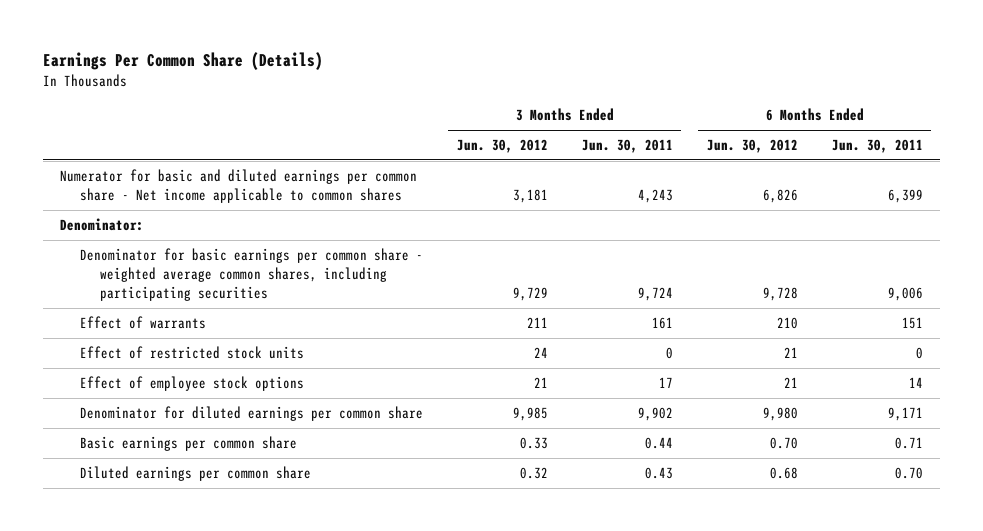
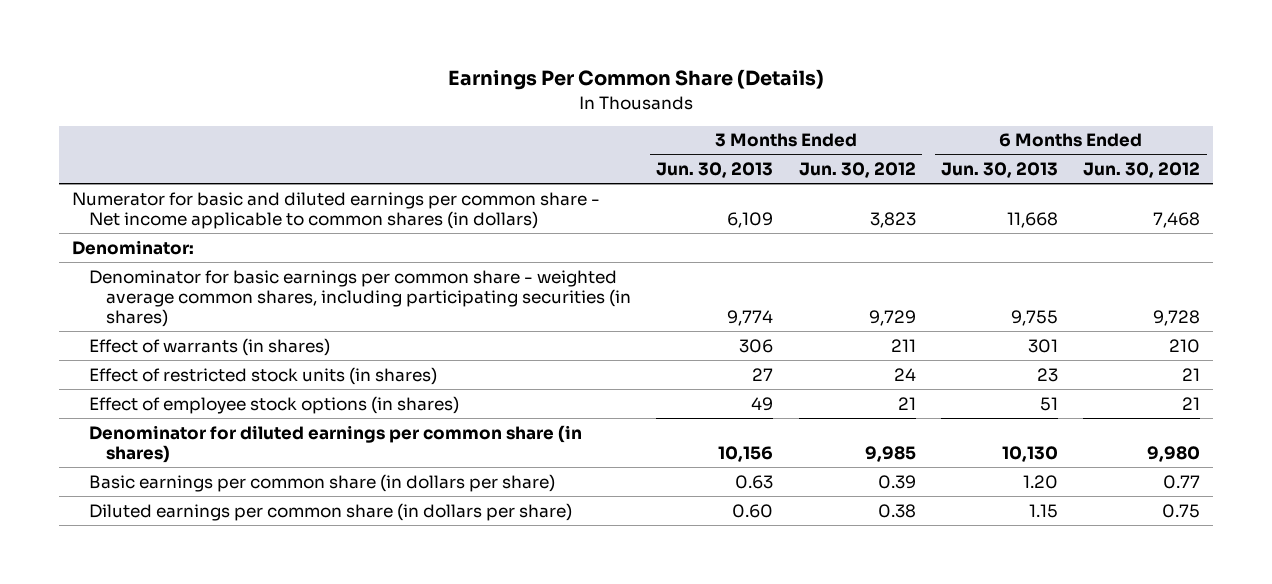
- | 3 Months Ended Jun. 30, 2012 | 3 Months Ended Jun. 30, 2011 | 6 Months Ended Jun. 30, 2012 | 6 Months Ended Jun. 30, 2011
+ | 3 Months Ended Jun. 30, 2013 | 3 Months Ended Jun. 30, 2012 | 6 Months Ended Jun. 30, 2013 | 6 Months Ended Jun. 30, 2012
- Numerator for basic and diluted earnings per common share - Net income applicable to common shares | 3,181 | 4,243 | 6,826 | 6,399
+ Numerator for basic and diluted earnings per common share - Net income applicable to common shares (in dollars) | 6,109 | 3,823 | 11,668 | 7,468
- Denominator for basic earnings per common share - weighted average common shares, including participating securities | 9,729 | 9,724 | 9,728 | 9,006
- Effect of warrants | 211 | 161 | 210 | 151
- Effect of restricted stock units | 24 | 0 | 21 | 0
- Effect of employee stock options | 21 | 17 | 21 | 14
- Denominator for diluted earnings per common share | 9,985 | 9,902 | 9,980 | 9,171
- Basic earnings per common share | 0.33 | 0.44 | 0.70 | 0.71
- Diluted earnings per common share | 0.32 | 0.43 | 0.68 | 0.70
+ Denominator for basic earnings per common share - weighted average common shares, including participating securities (in shares) | 9,774 | 9,729 | 9,755 | 9,728
+ Effect of warrants (in shares) | 306 | 211 | 301 | 210
+ Effect of restricted stock units (in shares) | 27 | 24 | 23 | 21
+ Effect of employee stock options (in shares) | 49 | 21 | 51 | 21
+ Denominator for diluted earnings per common share (in shares) | 10,156 | 9,985 | 10,130 | 9,980
+ Basic earnings per common share (in dollars per share) | 0.63 | 0.39 | 1.20 | 0.77
+ Diluted earnings per common share (in dollars per share) | 0.60 | 0.38 | 1.15 | 0.75

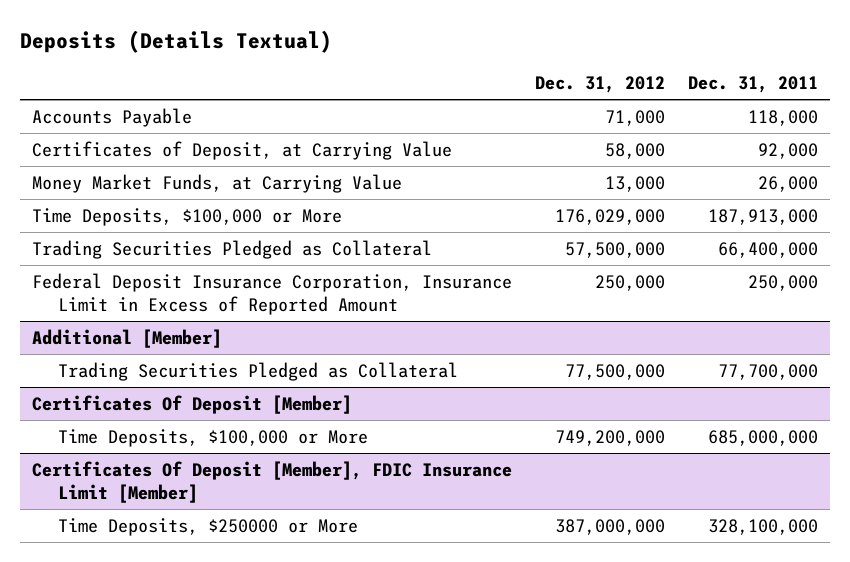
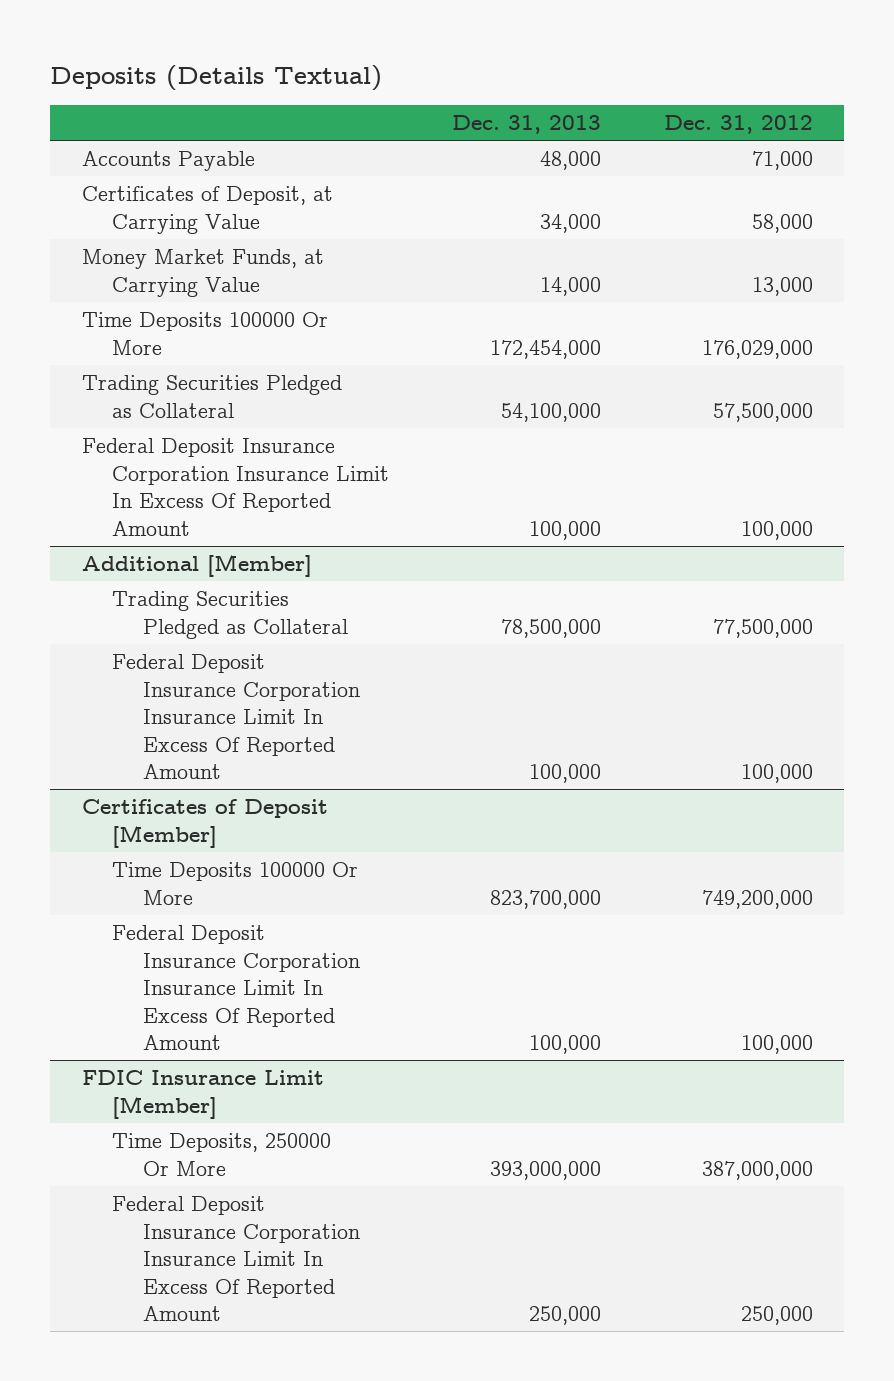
- | Dec. 31, 2012 | Dec. 31, 2011
+ | Dec. 31, 2013 | Dec. 31, 2012
- Time Deposits, $100,000 or More | 176,029,000 | 187,913,000
+ Time Deposits 100000 Or More | 172,454,000 | 176,029,000
- Federal Deposit Insurance Corporation, Insurance Limit in Excess of Reported Amount | 250,000 | 250,000
+ Federal Deposit Insurance Corporation Insurance Limit In Excess Of Reported Amount | 100,000 | 100,000
- Certificates Of Deposit [Member]
- Time Deposits, $100,000 or More | 749,200,000 | 685,000,000
- Certificates Of Deposit [Member], FDIC Insurance Limit [Member]
- Time Deposits, $250000 or More | 387,000,000 | 328,100,000
@ Additional [Member]
+ Federal Deposit Insurance Corporation Insurance Limit In Excess Of Reported Amount | 100,000 | 100,000
+ Certificates of Deposit [Member]
+ Time Deposits 100000 Or More | 823,700,000 | 749,200,000
+ Federal Deposit Insurance Corporation Insurance Limit In Excess Of Reported Amount | 100,000 | 100,000
+ FDIC Insurance Limit [Member]
+ Time Deposits, 250000 Or More | 393,000,000 | 387,000,000
+ Federal Deposit Insurance Corporation Insurance Limit In Excess Of Reported Amount | 250,000 | 250,000

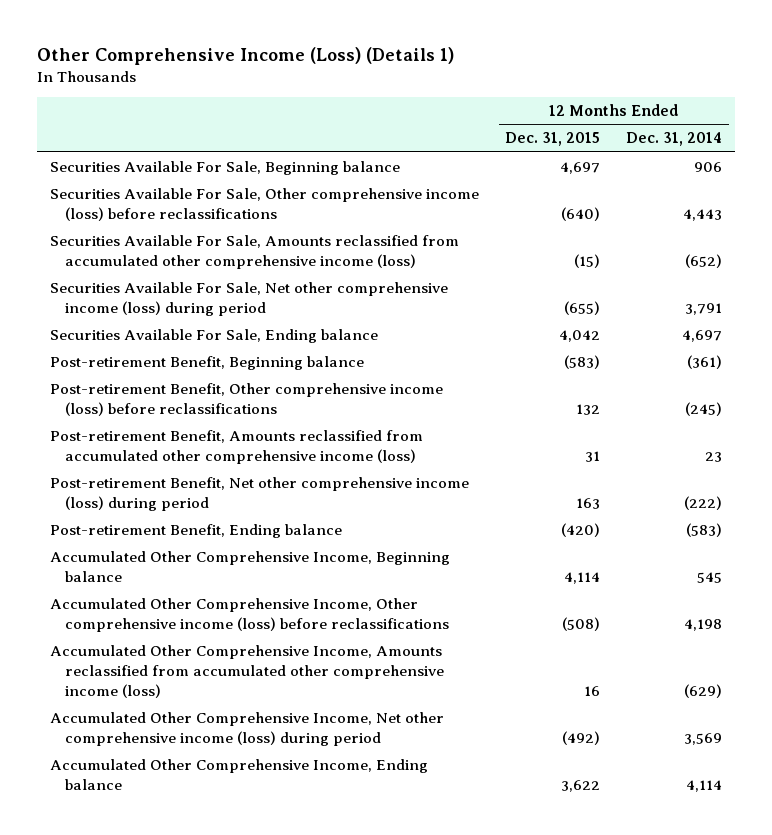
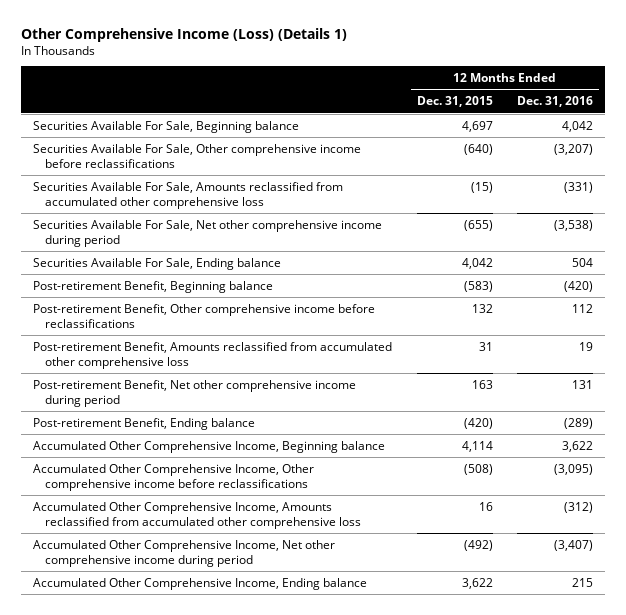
- | 12 Months Ended Dec. 31, 2015 | 12 Months Ended Dec. 31, 2014
+ | 12 Months Ended Dec. 31, 2015 | 12 Months Ended Dec. 31, 2016
- Securities Available For Sale, Other comprehensive income (loss) before reclassifications | (640) | 4,443
- Securities Available For Sale, Amounts reclassified from accumulated other comprehensive income (loss) | (15) | (652)
- Securities Available For Sale, Net other comprehensive income (loss) during period | (655) | 3,791
+ Securities Available For Sale, Other comprehensive income before reclassifications | (640) | (3,207)
+ Securities Available For Sale, Amounts reclassified from accumulated other comprehensive loss | (15) | (331)
+ Securities Available For Sale, Net other comprehensive income during period | (655) | (3,538)
- Post-retirement Benefit, Other comprehensive income (loss) before reclassifications | 132 | (245)
- Post-retirement Benefit, Amounts reclassified from accumulated other comprehensive income (loss) | 31 | 23
- Post-retirement Benefit, Net other comprehensive income (loss) during period | 163 | (222)
+ Post-retirement Benefit, Other comprehensive income before reclassifications | 132 | 112
+ Post-retirement Benefit, Amounts reclassified from accumulated other comprehensive loss | 31 | 19
+ Post-retirement Benefit, Net other comprehensive income during period | 163 | 131
- Accumulated Other Comprehensive Income, Other comprehensive income (loss) before reclassifications | (508) | 4,198
- Accumulated Other Comprehensive Income, Amounts reclassified from accumulated other comprehensive income (loss) | 16 | (629)
- Accumulated Other Comprehensive Income, Net other comprehensive income (loss) during period | (492) | 3,569
+ Accumulated Other Comprehensive Income, Other comprehensive income before reclassifications | (508) | (3,095)
+ Accumulated Other Comprehensive Income, Amounts reclassified from accumulated other comprehensive loss | 16 | (312)
+ Accumulated Other Comprehensive Income, Net other comprehensive income during period | (492) | (3,407)

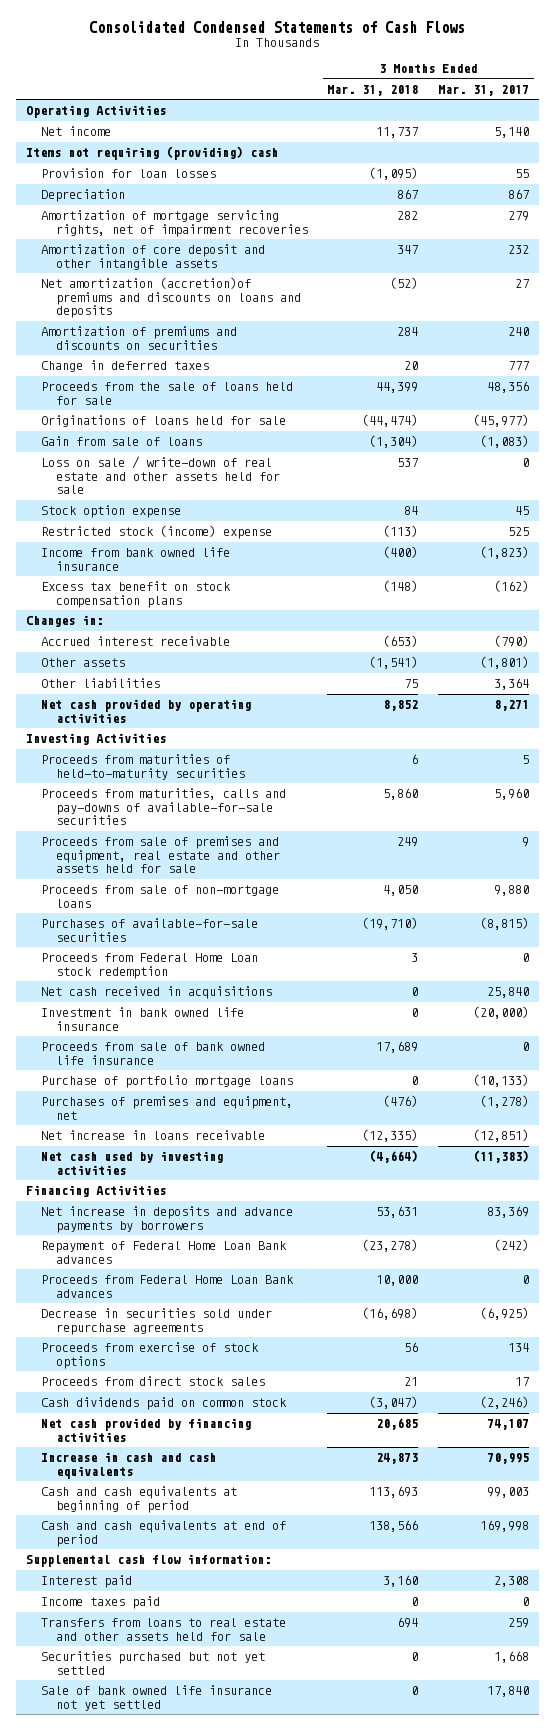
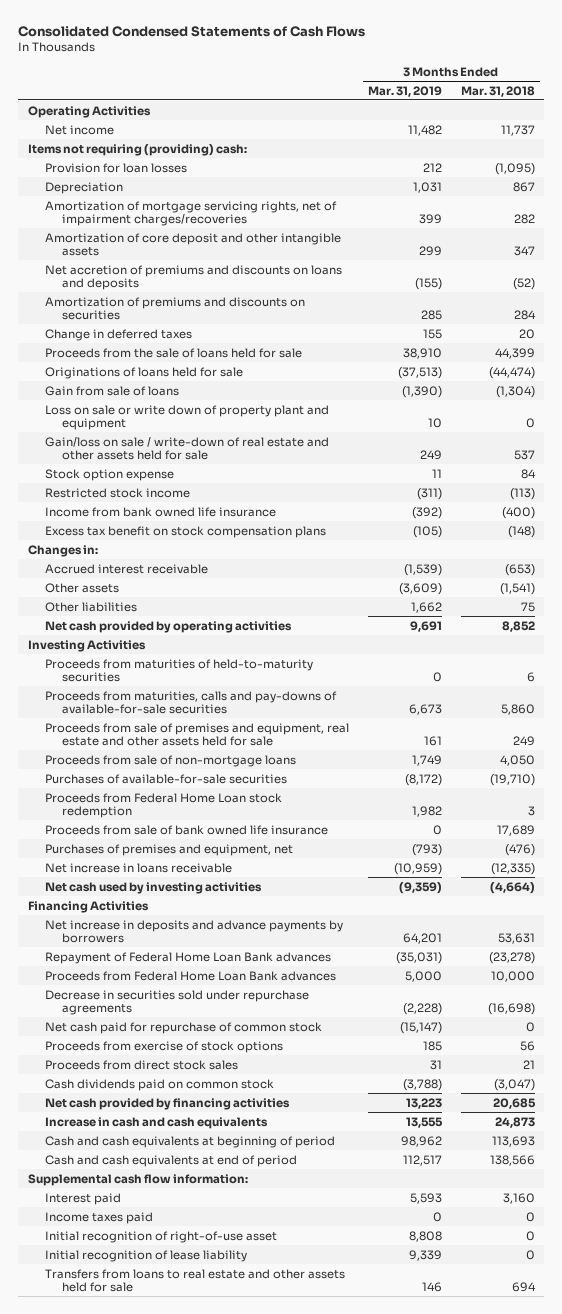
- | 3 Months Ended Mar. 31, 2018 | 3 Months Ended Mar. 31, 2017
+ | 3 Months Ended Mar. 31, 2019 | 3 Months Ended Mar. 31, 2018
- Items not requiring (providing) cash
+ Items not requiring (providing) cash:
- Amortization of mortgage servicing rights, net of impairment recoveries | 282 | 279
+ Amortization of mortgage servicing rights, net of impairment charges/recoveries | 399 | 282
- Net amortization (accretion)of premiums and discounts on loans and deposits | (52) | 27
+ Net accretion of premiums and discounts on loans and deposits | (155) | (52)
- Loss on sale / write-down of real estate and other assets held for sale | 537 | 0
+ Loss on sale or write down of property plant and equipment | 10 | 0
+ Gain/loss on sale / write-down of real estate and other assets held for sale | 249 | 537
- Restricted stock (income) expense | (113) | 525
+ Restricted stock income | (311) | (113)
- Net cash received in acquisitions | 0 | 25,840
- Investment in bank owned life insurance | 0 | (20,000)
- Purchase of portfolio mortgage loans | 0 | (10,133)
+ Net cash paid for repurchase of common stock | (15,147) | 0
+ Initial recognition of right-of-use asset | 8,808 | 0
+ Initial recognition of lease liability | 9,339 | 0
- Securities purchased but not yet settled | 0 | 1,668
- Sale of bank owned life insurance not yet settled | 0 | 17,840

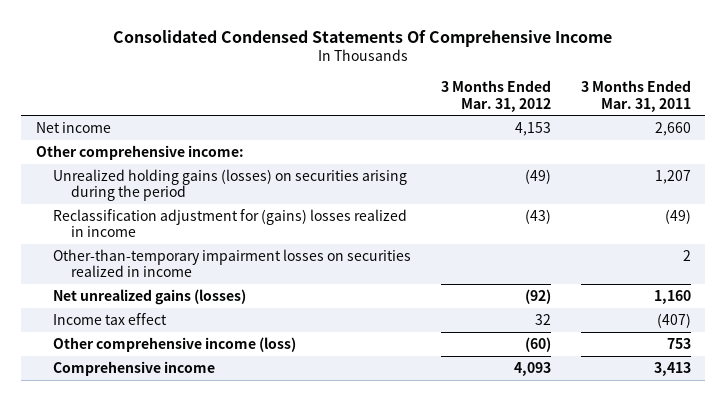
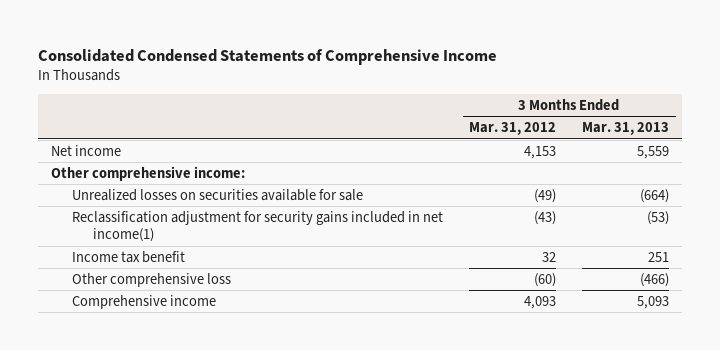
- Consolidated Condensed Statements Of Comprehensive Income
+ Consolidated Condensed Statements of Comprehensive Income
- | 3 Months Ended Mar. 31, 2012 | 3 Months Ended Mar. 31, 2011
+ | 3 Months Ended Mar. 31, 2012 | 3 Months Ended Mar. 31, 2013
- Unrealized holding gains (losses) on securities arising during the period | (49) | 1,207
- Reclassification adjustment for (gains) losses realized in income | (43) | (49)
- Other-than-temporary impairment losses on securities realized in income | | 2
- Net unrealized gains (losses) | (92) | 1,160
- Income tax effect | 32 | (407)
- Other comprehensive income (loss) | (60) | 753
+ Unrealized losses on securities available for sale | (49) | (664)
+ Reclassification adjustment for security gains included in net income(1) | (43) | (53)
+ Income tax benefit | 32 | 251
+ Other comprehensive loss | (60) | (466)

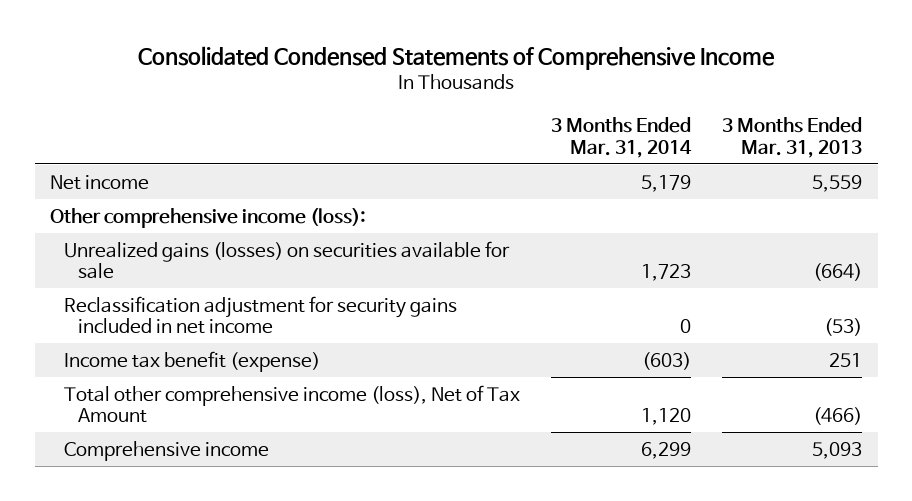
- | 3 Months Ended Mar. 31, 2012 | 3 Months Ended Mar. 31, 2013
+ | 3 Months Ended Mar. 31, 2014 | 3 Months Ended Mar. 31, 2013
- Other comprehensive income:
- Unrealized losses on securities available for sale | (49) | (664)
- Reclassification adjustment for security gains included in net income(1) | (43) | (53)
- Income tax benefit | 32 | 251
- Other comprehensive loss | (60) | (466)
+ Other comprehensive income (loss):
+ Unrealized gains (losses) on securities available for sale | 1,723 | (664)
+ Reclassification adjustment for security gains included in net income | 0 | (53)
+ Income tax benefit (expense) | (603) | 251
+ Total other comprehensive income (loss), Net of Tax Amount | 1,120 | (466)

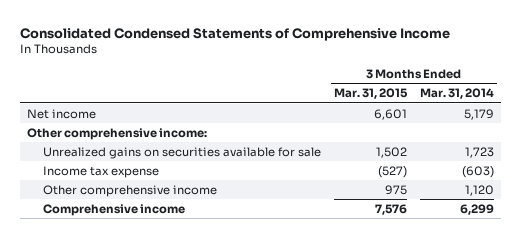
- | 3 Months Ended Mar. 31, 2014 | 3 Months Ended Mar. 31, 2013
+ | 3 Months Ended Mar. 31, 2015 | 3 Months Ended Mar. 31, 2014
- Other comprehensive income (loss):
- Unrealized gains (losses) on securities available for sale | 1,723 | (664)
- Reclassification adjustment for security gains included in net income | 0 | (53)
- Income tax benefit (expense) | (603) | 251
- Total other comprehensive income (loss), Net of Tax Amount | 1,120 | (466)
+ Other comprehensive income:
+ Unrealized gains on securities available for sale | 1,502 | 1,723
+ Income tax expense | (527) | (603)
+ Other comprehensive income | 975 | 1,120

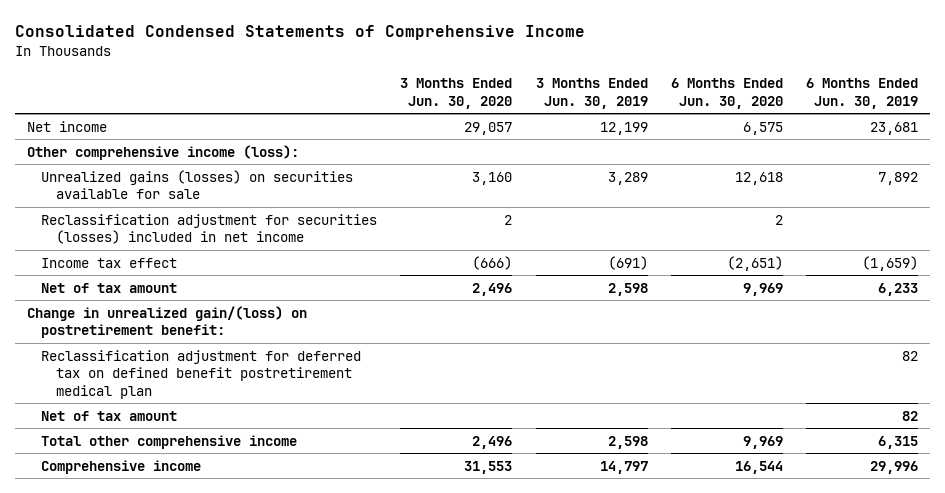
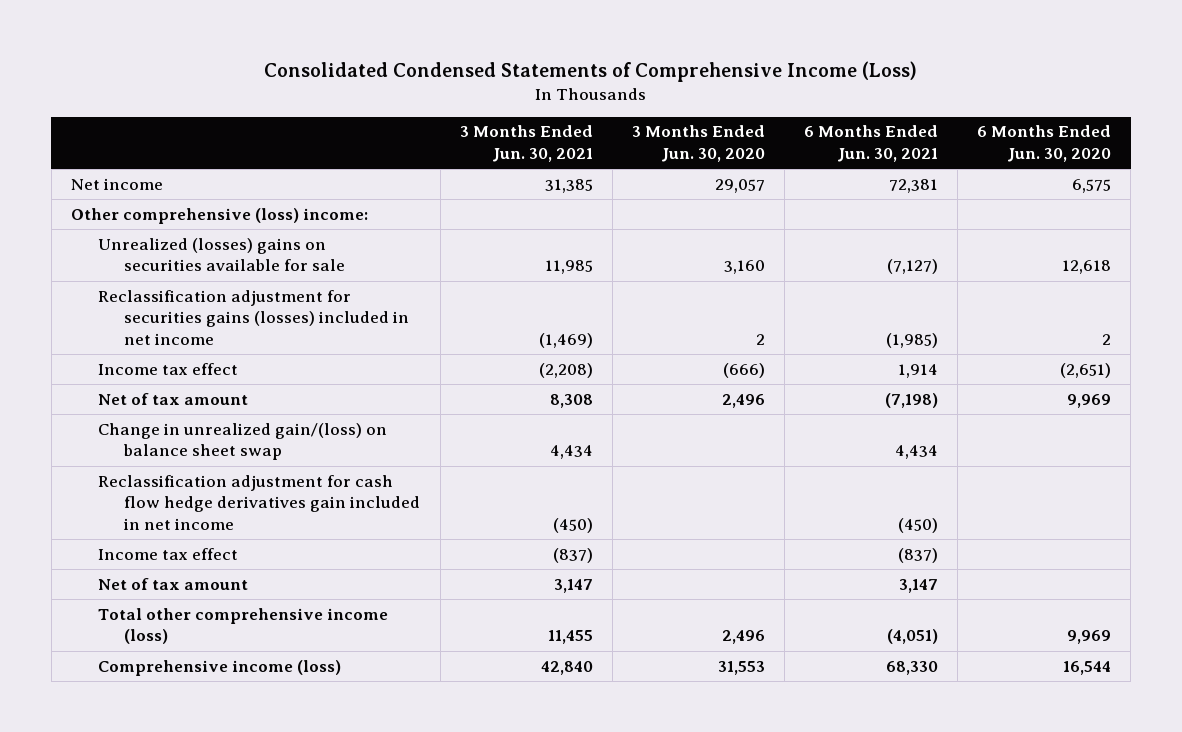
- Consolidated Condensed Statements of Comprehensive Income
+ Consolidated Condensed Statements of Comprehensive Income (Loss)
- | 3 Months Ended Jun. 30, 2020 | 3 Months Ended Jun. 30, 2019 | 6 Months Ended Jun. 30, 2020 | 6 Months Ended Jun. 30, 2019
+ | 3 Months Ended Jun. 30, 2021 | 3 Months Ended Jun. 30, 2020 | 6 Months Ended Jun. 30, 2021 | 6 Months Ended Jun. 30, 2020
- Other comprehensive income (loss):
- Unrealized gains (losses) on securities available for sale | 3,160 | 3,289 | 12,618 | 7,892
- Reclassification adjustment for securities (losses) included in net income | 2 | | 2 |
+ Other comprehensive (loss) income:
+ Unrealized (losses) gains on securities available for sale | 11,985 | 3,160 | (7,127) | 12,618
+ Reclassification adjustment for securities gains (losses) included in net income | (1,469) | 2 | (1,985) | 2
- Change in unrealized gain/(loss) on postretirement benefit:
- Reclassification adjustment for deferred tax on defined benefit postretirement medical plan | | | | 82
+ Change in unrealized gain/(loss) on balance sheet swap | 4,434 | | 4,434 |
+ Reclassification adjustment for cash flow hedge derivatives gain included in net income | (450) | | (450) |
+ Income tax effect | (837) | | (837) |
- Total other comprehensive income | 2,496 | 2,598 | 9,969 | 6,315
- Comprehensive income | 31,553 | 14,797 | 16,544 | 29,996
+ Total other comprehensive income (loss) | 11,455 | 2,496 | (4,051) | 9,969
+ Comprehensive income (loss) | 42,840 | 31,553 | 68,330 | 16,544

